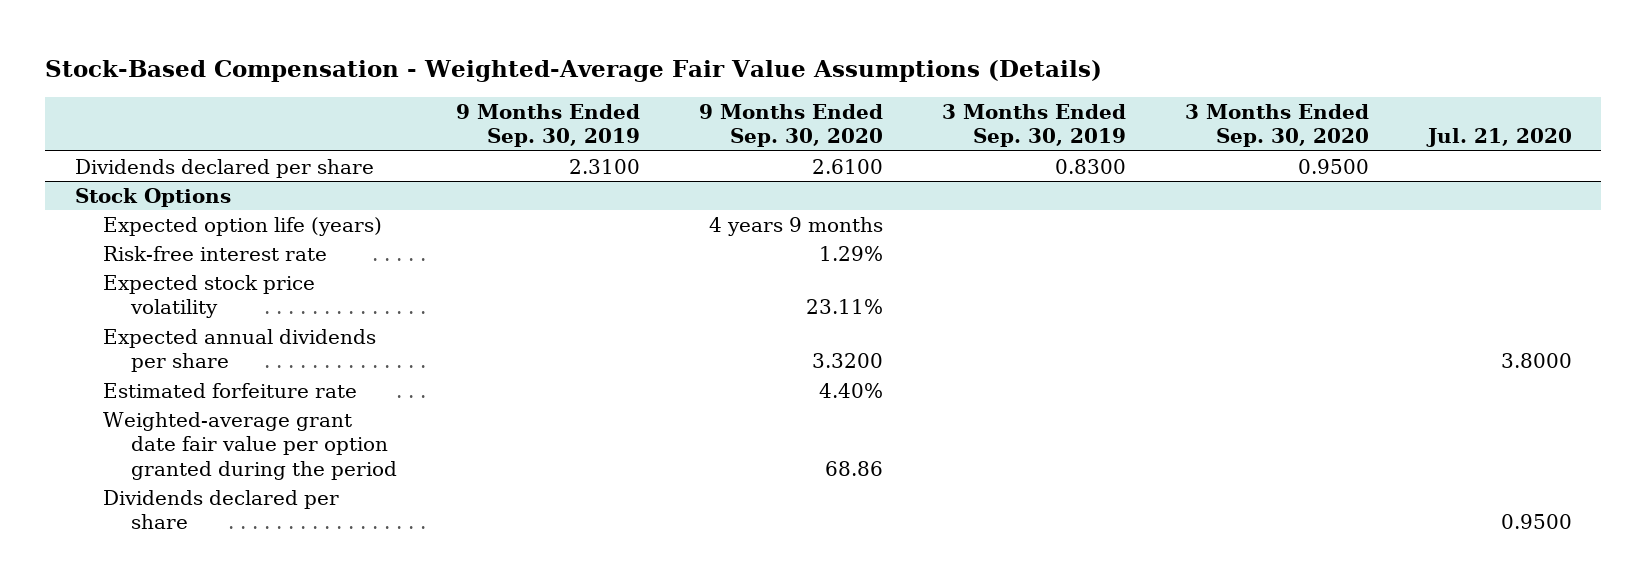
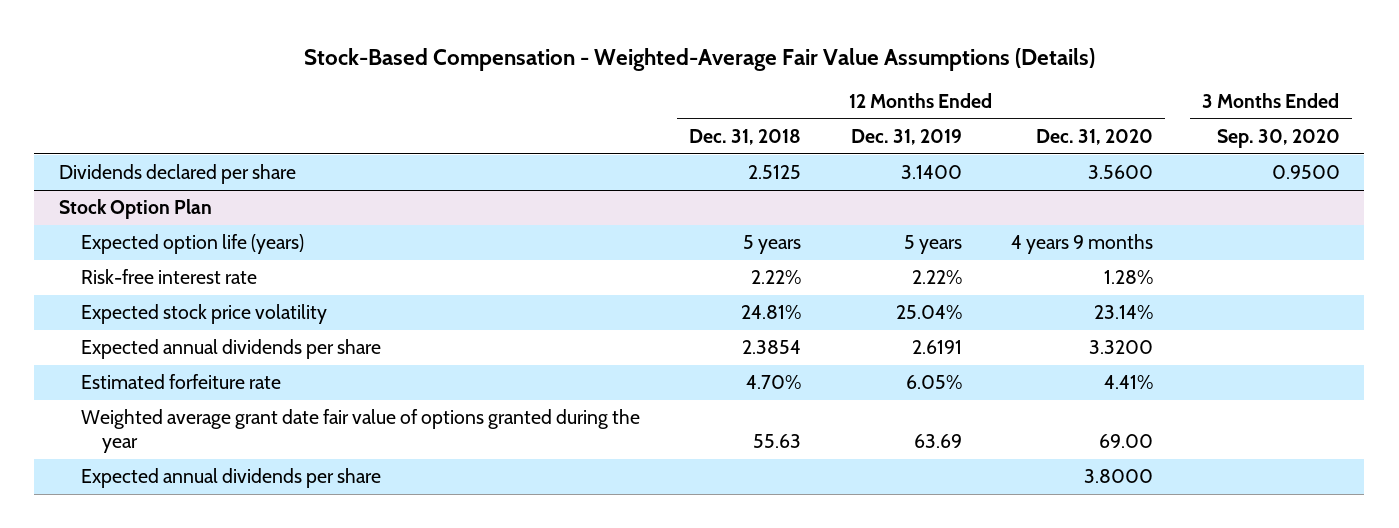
- | 9 Months Ended Sep. 30, 2019 | 9 Months Ended Sep. 30, 2020 | 3 Months Ended Sep. 30, 2019 | 3 Months Ended Sep. 30, 2020 | Jul. 21, 2020
+ | 12 Months Ended Dec. 31, 2018 | 12 Months Ended Dec. 31, 2019 | 12 Months Ended Dec. 31, 2020 | 3 Months Ended Sep. 30, 2020
- Stock Options
+ Stock Option Plan
- Weighted-average grant date fair value per option granted during the period | | 68.86 | | |
- Dividends declared per share | | | | | 0.9500
+ Weighted average grant date fair value of options granted during the year | 55.63 | 63.69 | 69.00 |
+ Expected annual dividends per share | | | 3.8000 |

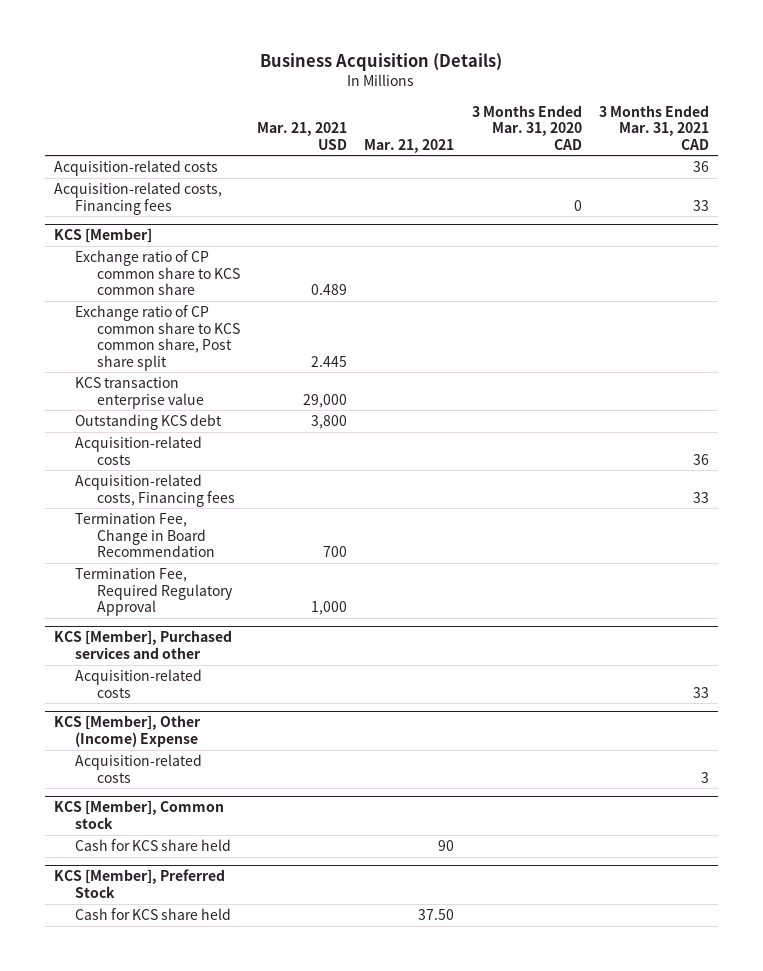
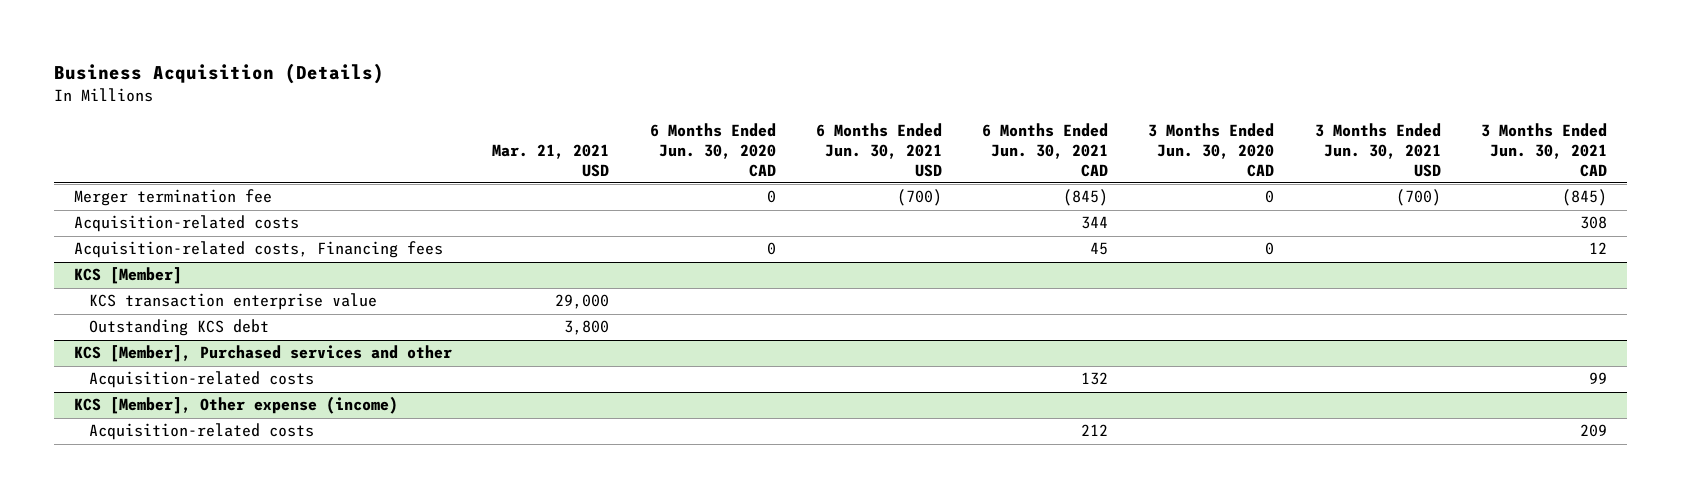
- | Mar. 21, 2021 USD | Mar. 21, 2021 | 3 Months Ended Mar. 31, 2020 CAD | 3 Months Ended Mar. 31, 2021 CAD
+ | Mar. 21, 2021 USD | 6 Months Ended Jun. 30, 2020 CAD | 6 Months Ended Jun. 30, 2021 USD | 6 Months Ended Jun. 30, 2021 CAD | 3 Months Ended Jun. 30, 2020 CAD | 3 Months Ended Jun. 30, 2021 USD | 3 Months Ended Jun. 30, 2021 CAD
+ Merger termination fee | | 0 | (700) | (845) | 0 | (700) | (845)
@ KCS [Member]
- Exchange ratio of CP common share to KCS common share | 0.489 | | |
- Exchange ratio of CP common share to KCS common share, Post share split | 2.445 | | |
- Acquisition-related costs | | | | 36
- Acquisition-related costs, Financing fees | | | | 33
- Termination Fee, Change in Board Recommendation | 700 | | |
- Termination Fee, Required Regulatory Approval | 1,000 | | |
- KCS [Member], Other (Income) Expense
+ KCS [Member], Other expense (income)
- KCS [Member], Common stock
- Cash for KCS share held | | 90 | |
- KCS [Member], Preferred Stock
- Cash for KCS share held | | 37.50 | |

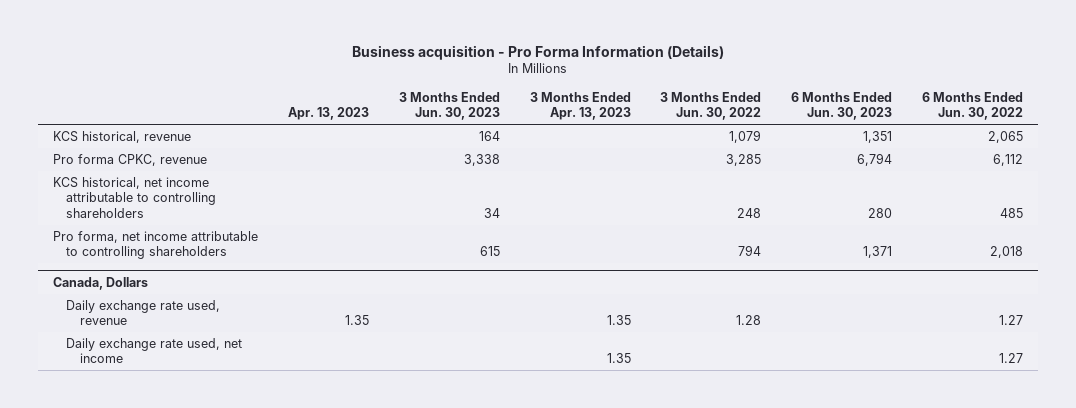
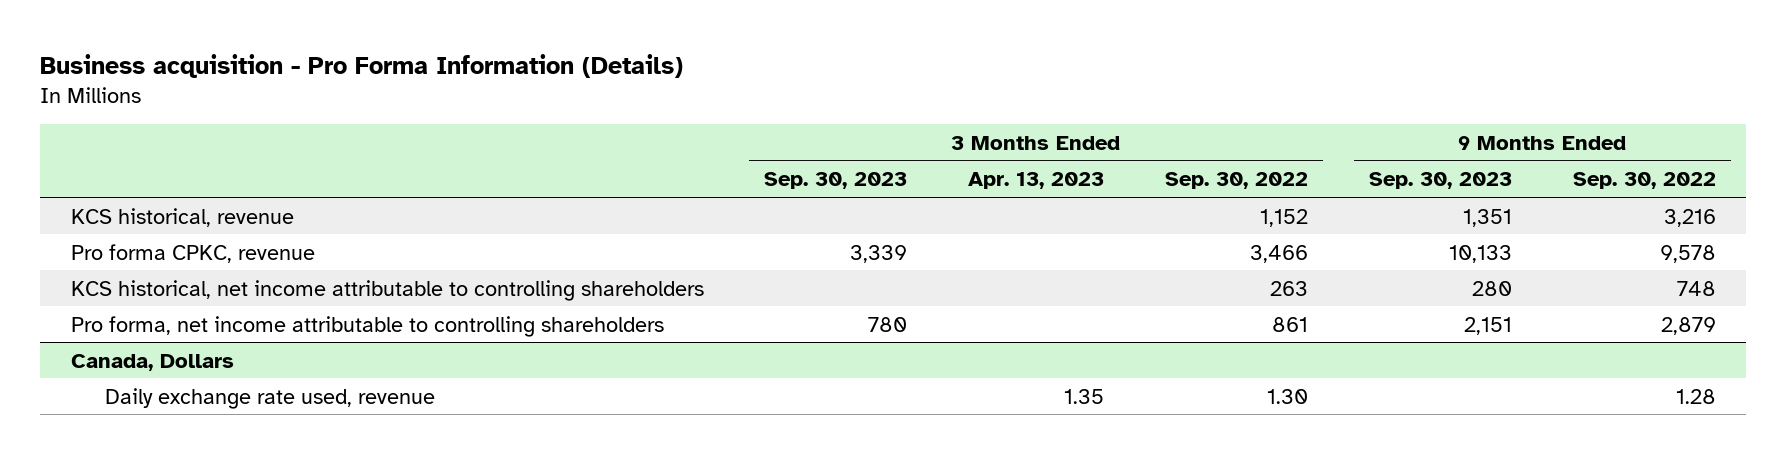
- | Apr. 13, 2023 | 3 Months Ended Jun. 30, 2023 | 3 Months Ended Apr. 13, 2023 | 3 Months Ended Jun. 30, 2022 | 6 Months Ended Jun. 30, 2023 | 6 Months Ended Jun. 30, 2022
+ | 3 Months Ended Sep. 30, 2023 | 3 Months Ended Apr. 13, 2023 | 3 Months Ended Sep. 30, 2022 | 9 Months Ended Sep. 30, 2023 | 9 Months Ended Sep. 30, 2022
@ Canada, Dollars
- Daily exchange rate used, net income | | | 1.35 | | | 1.27

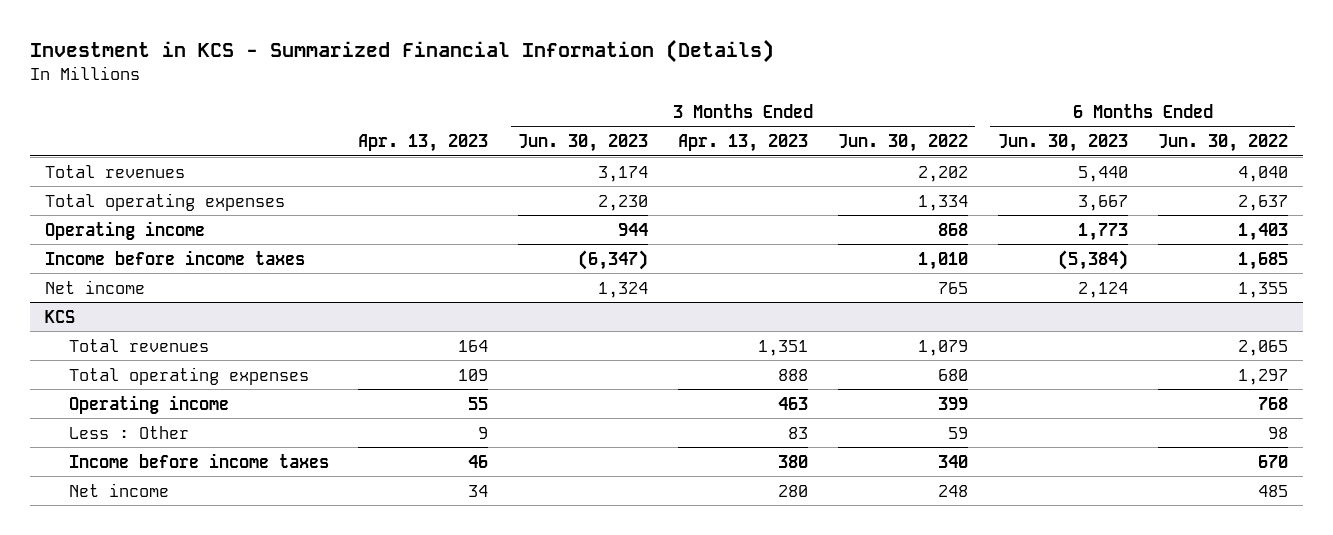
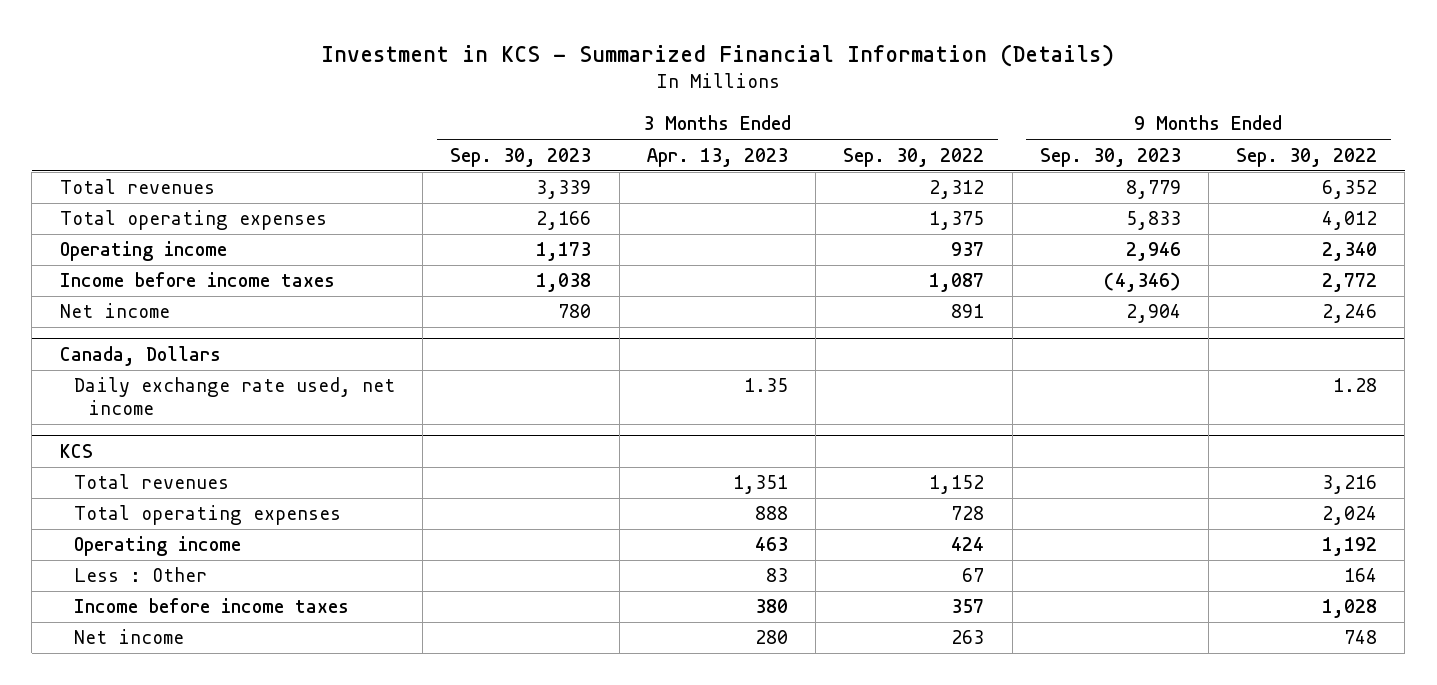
- | Apr. 13, 2023 | 3 Months Ended Jun. 30, 2023 | 3 Months Ended Apr. 13, 2023 | 3 Months Ended Jun. 30, 2022 | 6 Months Ended Jun. 30, 2023 | 6 Months Ended Jun. 30, 2022
+ | 3 Months Ended Sep. 30, 2023 | 3 Months Ended Apr. 13, 2023 | 3 Months Ended Sep. 30, 2022 | 9 Months Ended Sep. 30, 2023 | 9 Months Ended Sep. 30, 2022
+ Canada, Dollars
+ Daily exchange rate used, net income | | 1.35 | | | 1.28

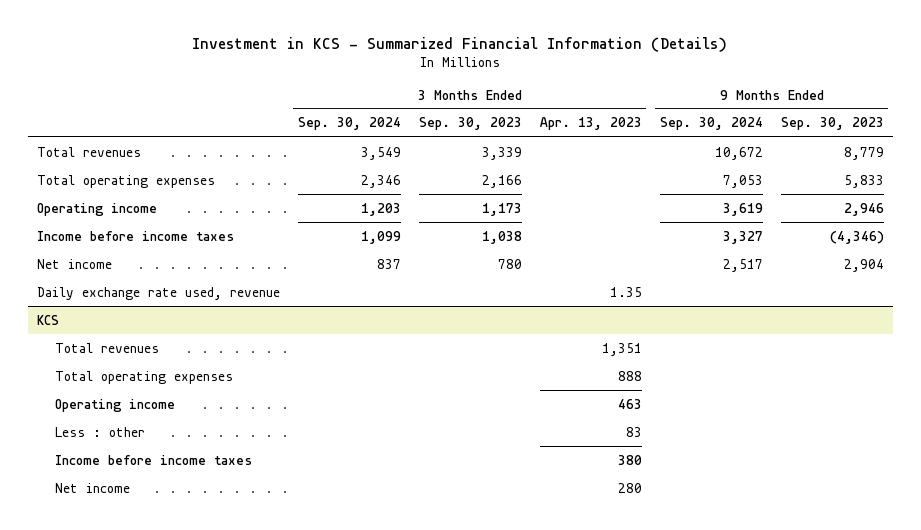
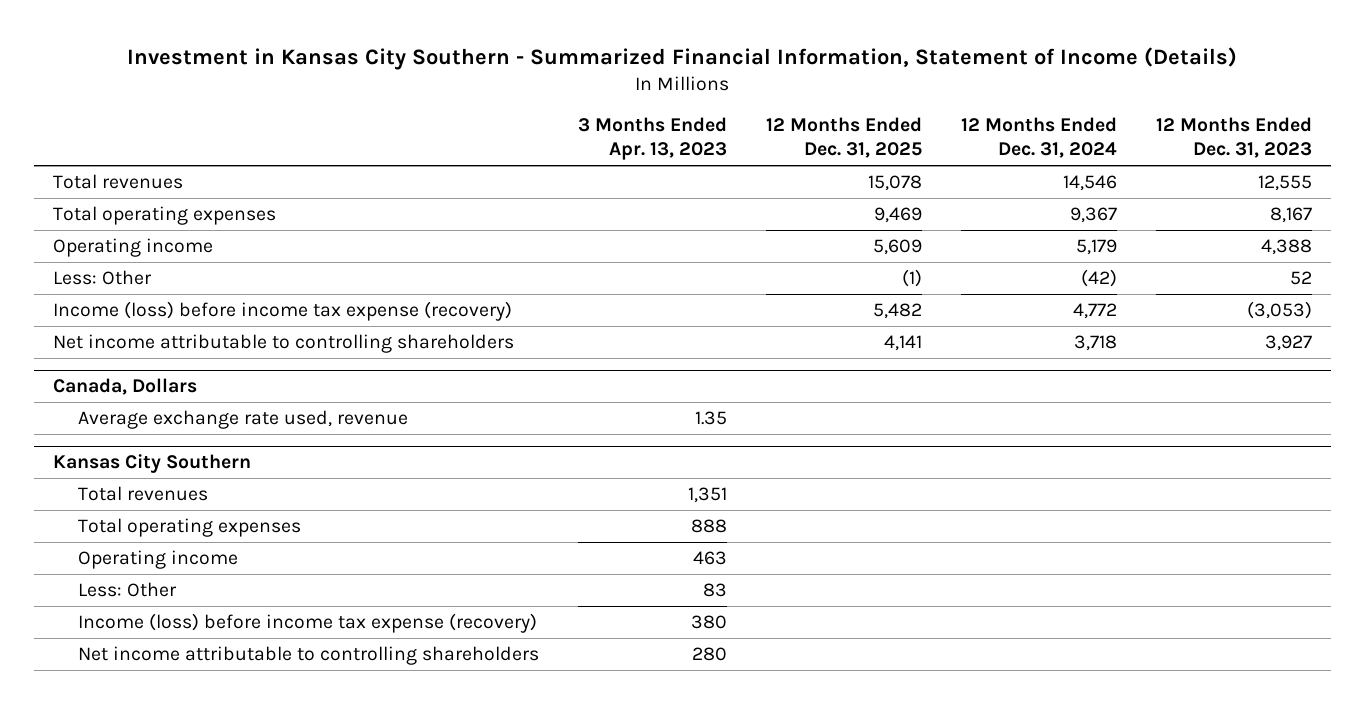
- Investment in KCS - Summarized Financial Information (Details)
+ Investment in Kansas City Southern - Summarized Financial Information, Statement of Income (Details)
- | 3 Months Ended Sep. 30, 2024 | 3 Months Ended Sep. 30, 2023 | 3 Months Ended Apr. 13, 2023 | 9 Months Ended Sep. 30, 2024 | 9 Months Ended Sep. 30, 2023
+ | 3 Months Ended Apr. 13, 2023 | 12 Months Ended Dec. 31, 2025 | 12 Months Ended Dec. 31, 2024 | 12 Months Ended Dec. 31, 2023
- Income before income taxes | 1,099 | 1,038 | | 3,327 | (4,346)
- Net income | 837 | 780 | | 2,517 | 2,904
- Daily exchange rate used, revenue | | | 1.35 | |
- KCS
+ Less: Other | | (1) | (42) | 52
+ Income (loss) before income tax expense (recovery) | | 5,482 | 4,772 | (3,053)
+ Net income attributable to controlling shareholders | | 4,141 | 3,718 | 3,927
+ Canada, Dollars
+ Average exchange rate used, revenue | 1.35 | | |
+ Kansas City Southern
- Less : other | | | 83 | |
- Income before income taxes | | | 380 | |
- Net income | | | 280 | |
+ Less: Other | 83 | | |
+ Income (loss) before income tax expense (recovery) | 380 | | |
+ Net income attributable to controlling shareholders | 280 | | |

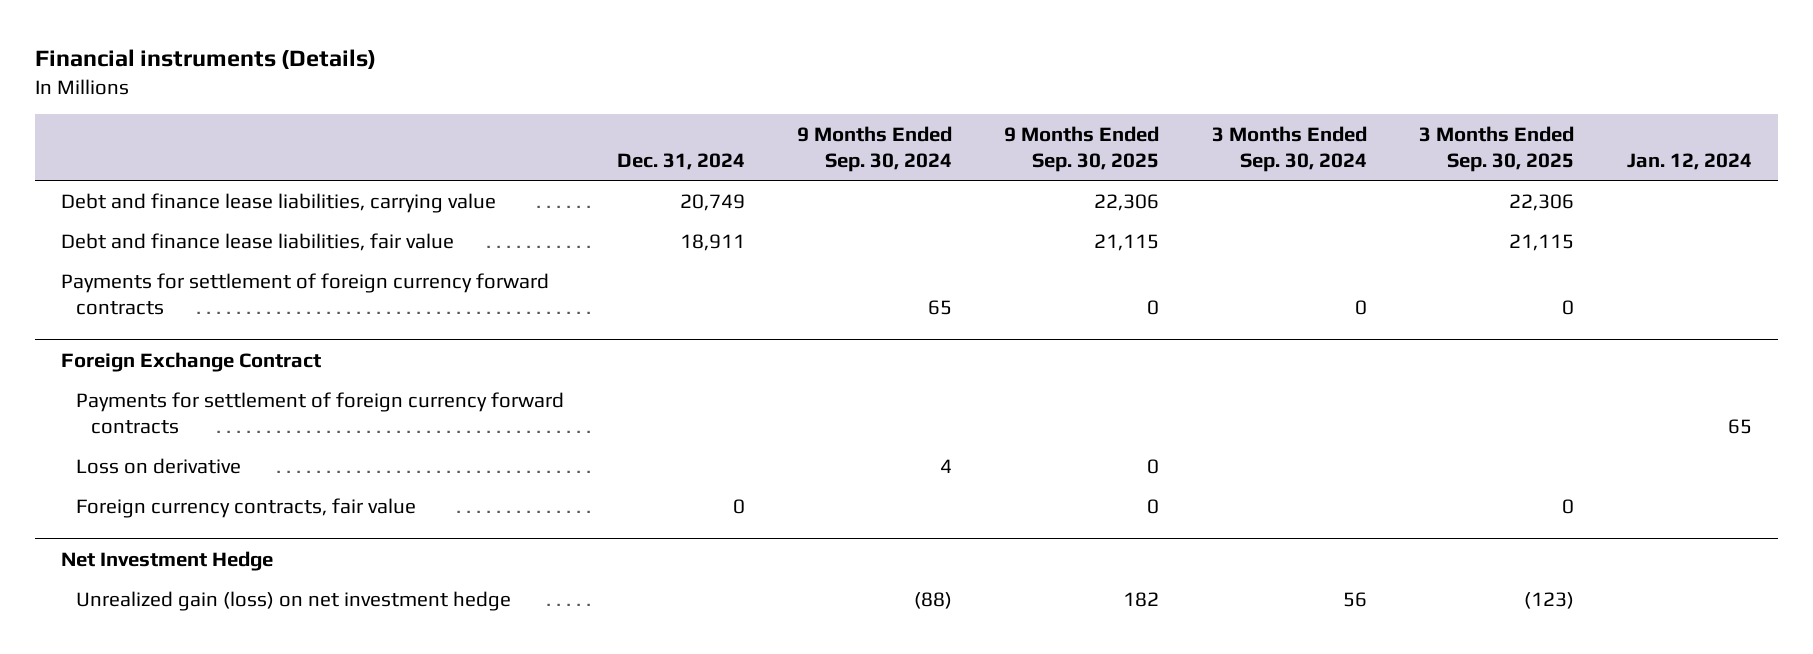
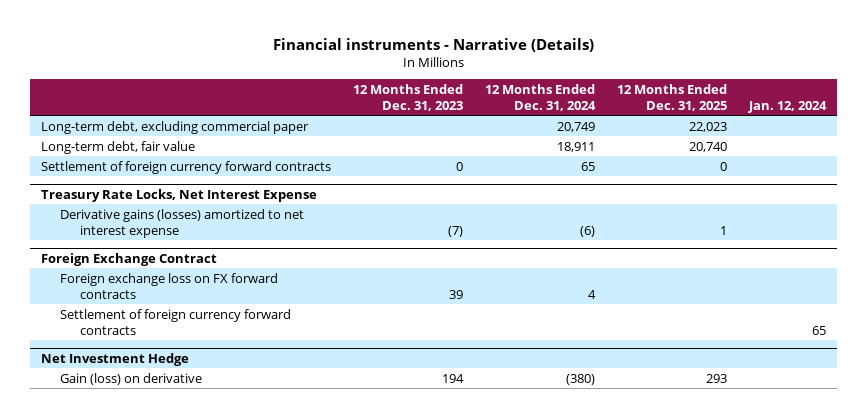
- Financial instruments (Details)
+ Financial instruments - Narrative (Details)
- | Dec. 31, 2024 | 9 Months Ended Sep. 30, 2024 | 9 Months Ended Sep. 30, 2025 | 3 Months Ended Sep. 30, 2024 | 3 Months Ended Sep. 30, 2025 | Jan. 12, 2024
+ | 12 Months Ended Dec. 31, 2023 | 12 Months Ended Dec. 31, 2024 | 12 Months Ended Dec. 31, 2025 | Jan. 12, 2024
- Debt and finance lease liabilities, carrying value | 20,749 | | 22,306 | | 22,306 |
- Debt and finance lease liabilities, fair value | 18,911 | | 21,115 | | 21,115 |
- Payments for settlement of foreign currency forward contracts | | 65 | 0 | 0 | 0 |
+ Long-term debt, excluding commercial paper | | 20,749 | 22,023 |
+ Long-term debt, fair value | | 18,911 | 20,740 |
+ Settlement of foreign currency forward contracts | 0 | 65 | 0 |
+ Treasury Rate Locks, Net Interest Expense
+ Derivative gains (losses) amortized to net interest expense | (7) | (6) | 1 |
@ Foreign Exchange Contract
- Payments for settlement of foreign currency forward contracts | | | | | | 65
- Loss on derivative | | 4 | 0 | | |
- Foreign currency contracts, fair value | 0 | | 0 | | 0 |
+ Foreign exchange loss on FX forward contracts | 39 | 4 | |
+ Settlement of foreign currency forward contracts | | | | 65
@ Net Investment Hedge
- Unrealized gain (loss) on net investment hedge | | (88) | 182 | 56 | (123) |
+ Gain (loss) on derivative | 194 | (380) | 293 |

